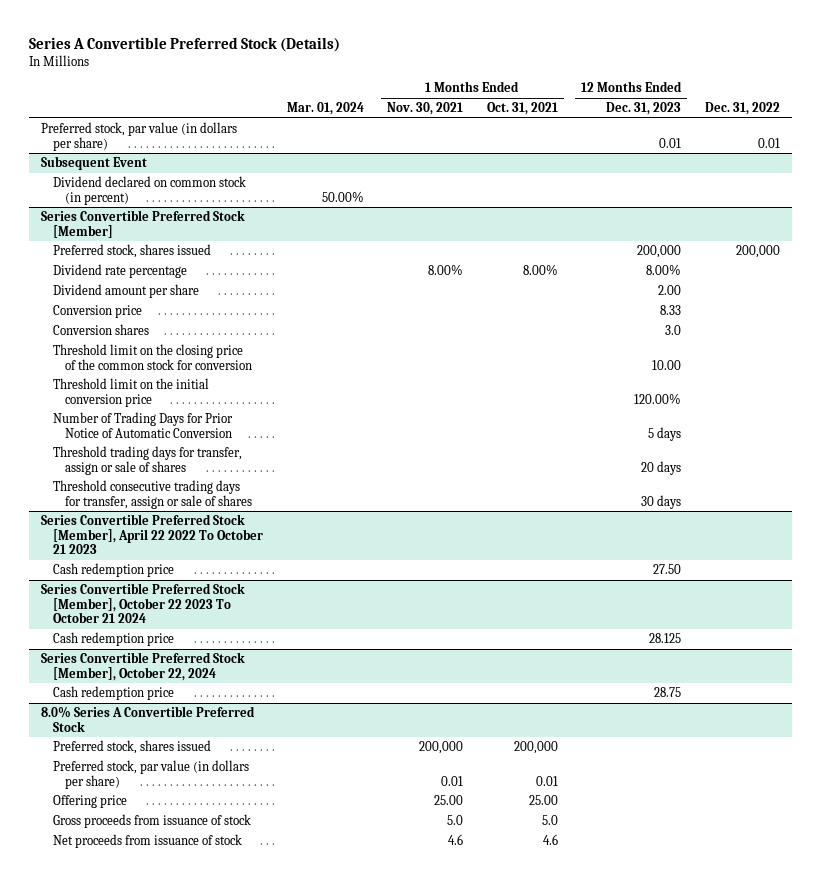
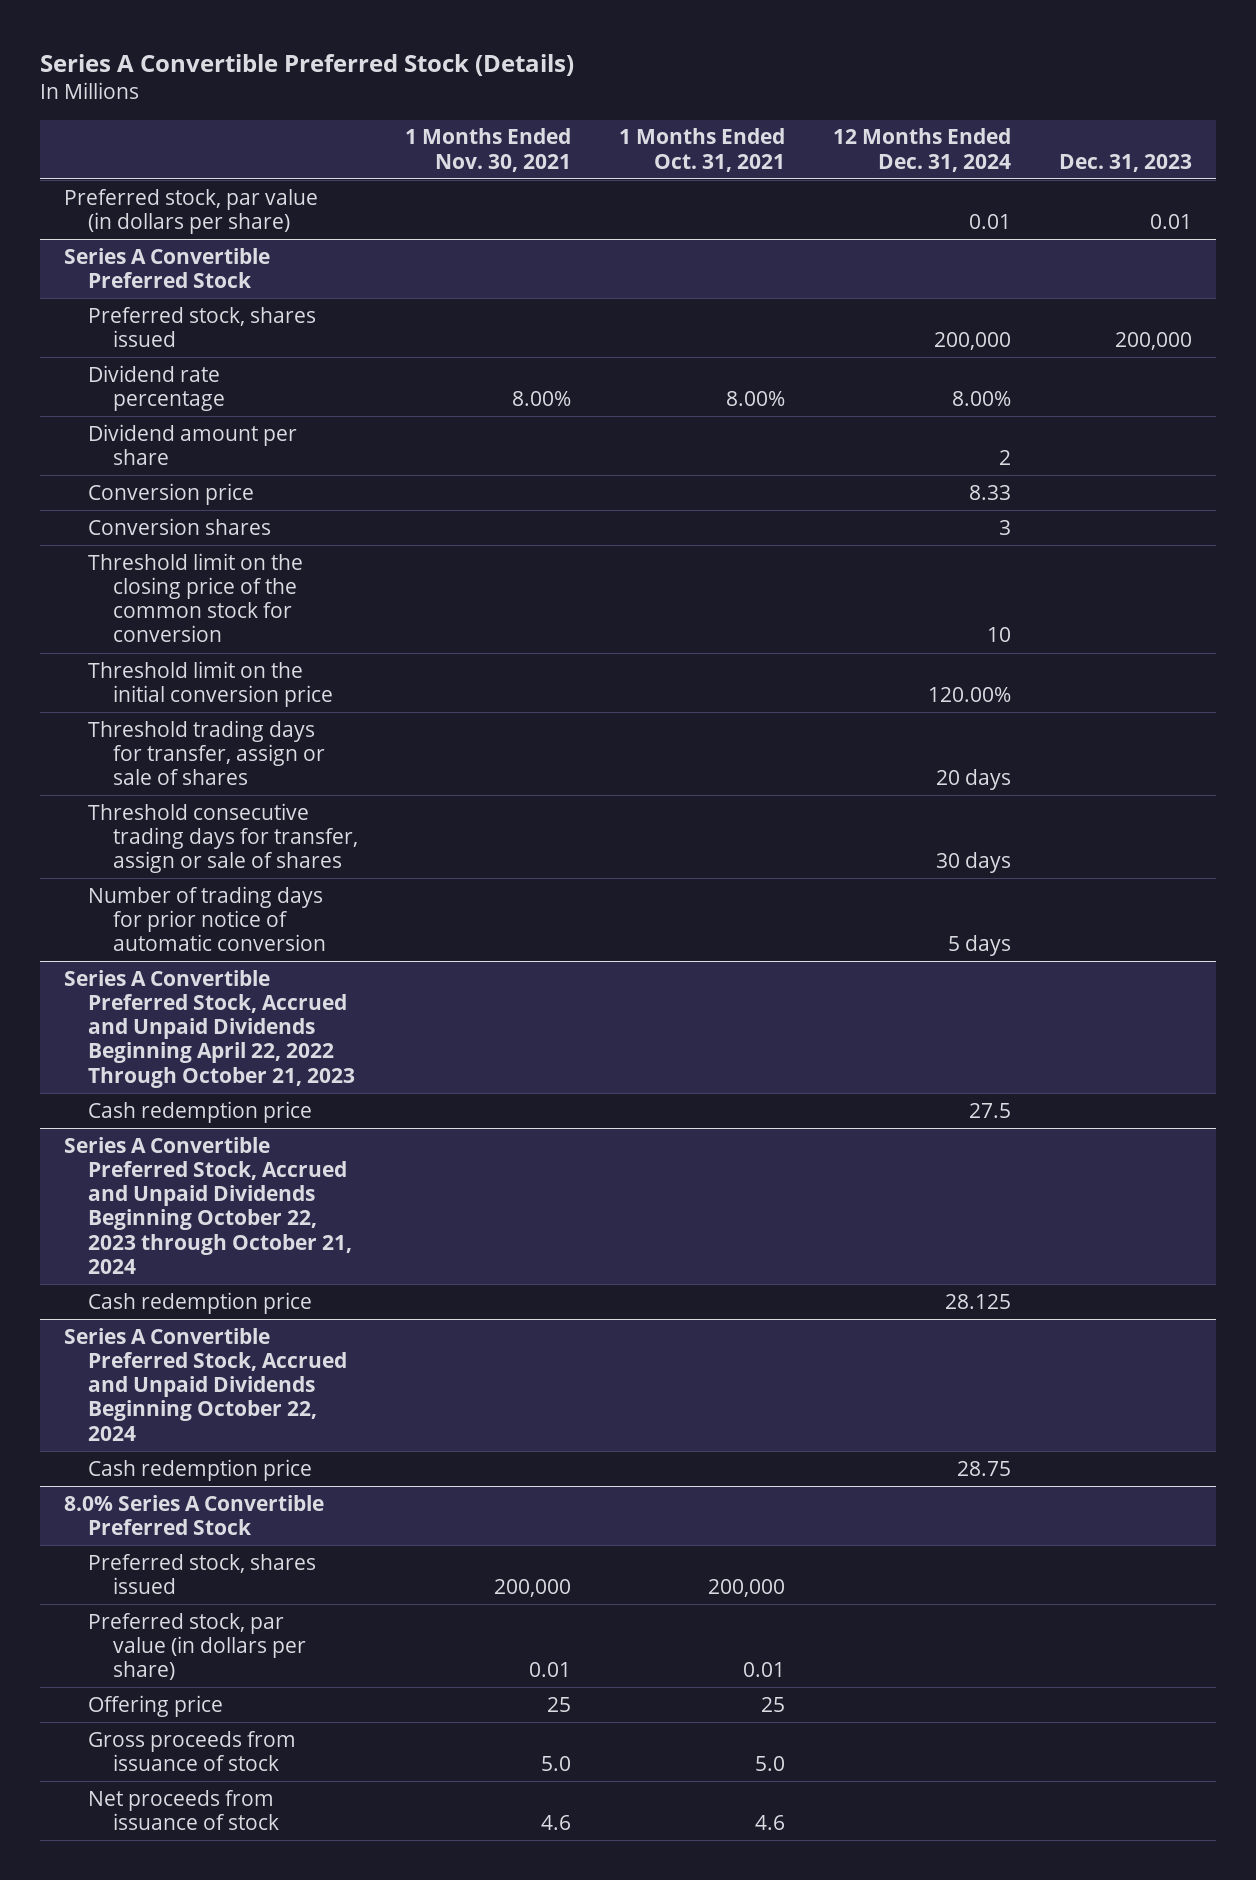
- | Mar. 01, 2024 | 1 Months Ended Nov. 30, 2021 | 1 Months Ended Oct. 31, 2021 | 12 Months Ended Dec. 31, 2023 | Dec. 31, 2022
+ | 1 Months Ended Nov. 30, 2021 | 1 Months Ended Oct. 31, 2021 | 12 Months Ended Dec. 31, 2024 | Dec. 31, 2023
- Subsequent Event
- Dividend declared on common stock (in percent) | 50.00% | | | |
- Series Convertible Preferred Stock [Member]
+ Series A Convertible Preferred Stock
- Number of Trading Days for Prior Notice of Automatic Conversion | | | | 5 days |
- Series Convertible Preferred Stock [Member], April 22 2022 To October 21 2023
+ Number of trading days for prior notice of automatic conversion | | | 5 days |
+ Series A Convertible Preferred Stock, Accrued and Unpaid Dividends Beginning April 22, 2022 Through October 21, 2023
- Series Convertible Preferred Stock [Member], October 22 2023 To October 21 2024
+ Series A Convertible Preferred Stock, Accrued and Unpaid Dividends Beginning October 22, 2023 through October 21, 2024
- Series Convertible Preferred Stock [Member], October 22, 2024
+ Series A Convertible Preferred Stock, Accrued and Unpaid Dividends Beginning October 22, 2024
@ 8.0% Series A Convertible Preferred Stock
- Offering price | | 25.00 | 25.00 | |
+ Offering price | 25 | 25 | |

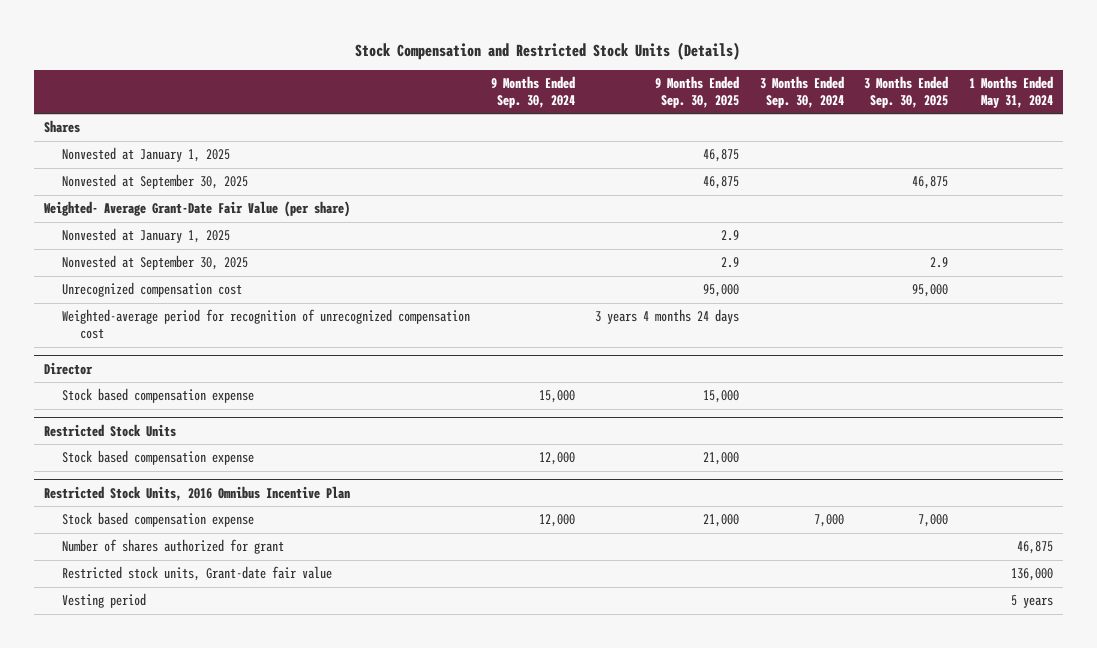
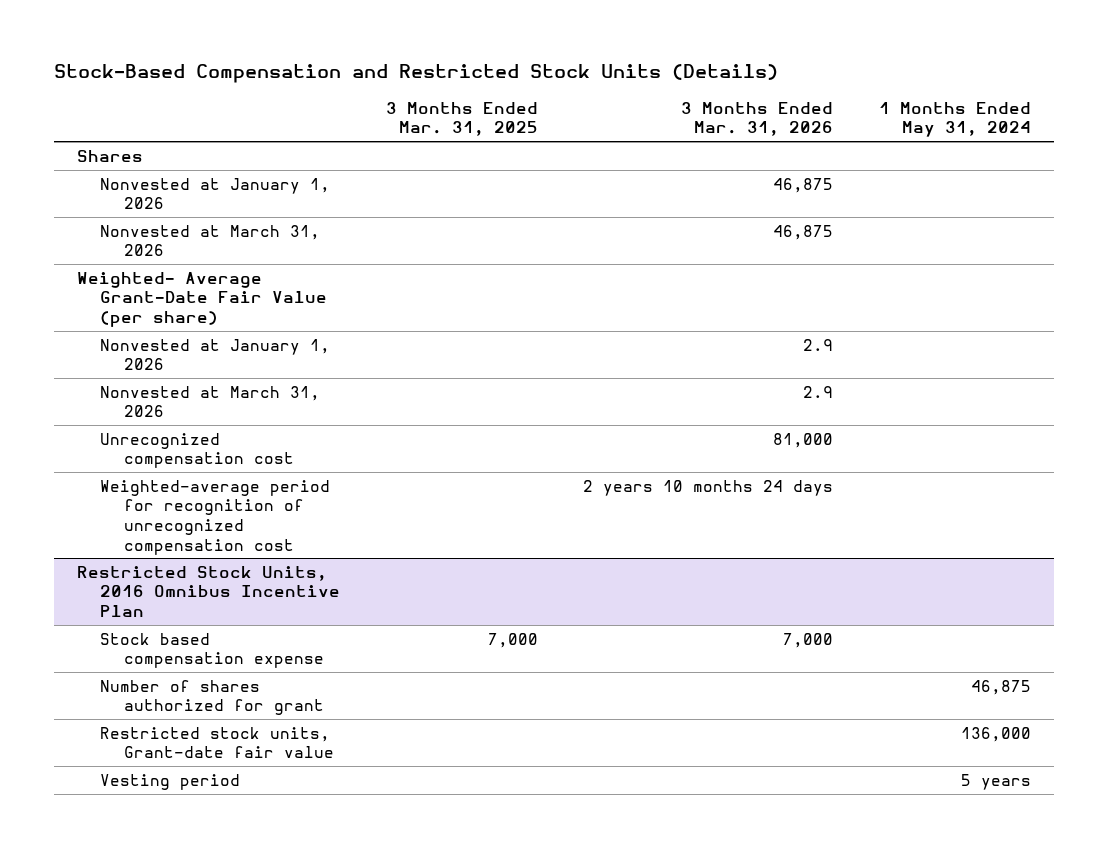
- Stock Compensation and Restricted Stock Units (Details)
+ Stock-Based Compensation and Restricted Stock Units (Details)
- | 9 Months Ended Sep. 30, 2024 | 9 Months Ended Sep. 30, 2025 | 3 Months Ended Sep. 30, 2024 | 3 Months Ended Sep. 30, 2025 | 1 Months Ended May 31, 2024
+ | 3 Months Ended Mar. 31, 2025 | 3 Months Ended Mar. 31, 2026 | 1 Months Ended May 31, 2024
- Nonvested at January 1, 2025 | | 46,875 | | |
- Nonvested at September 30, 2025 | | 46,875 | | 46,875 |
+ Nonvested at January 1, 2026 | | 46,875 |
+ Nonvested at March 31, 2026 | | 46,875 |
- Nonvested at January 1, 2025 | | 2.9 | | |
- Nonvested at September 30, 2025 | | 2.9 | | 2.9 |
+ Nonvested at January 1, 2026 | | 2.9 |
+ Nonvested at March 31, 2026 | | 2.9 |
- Director
- Stock based compensation expense | 15,000 | 15,000 | | |
- Restricted Stock Units
- Stock based compensation expense | 12,000 | 21,000 | | |

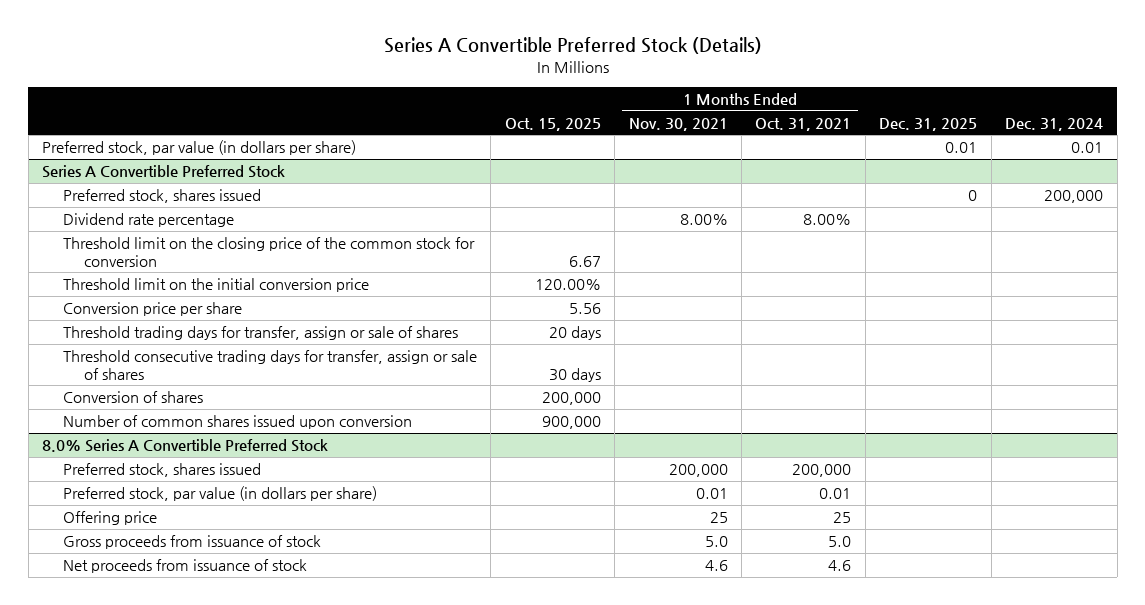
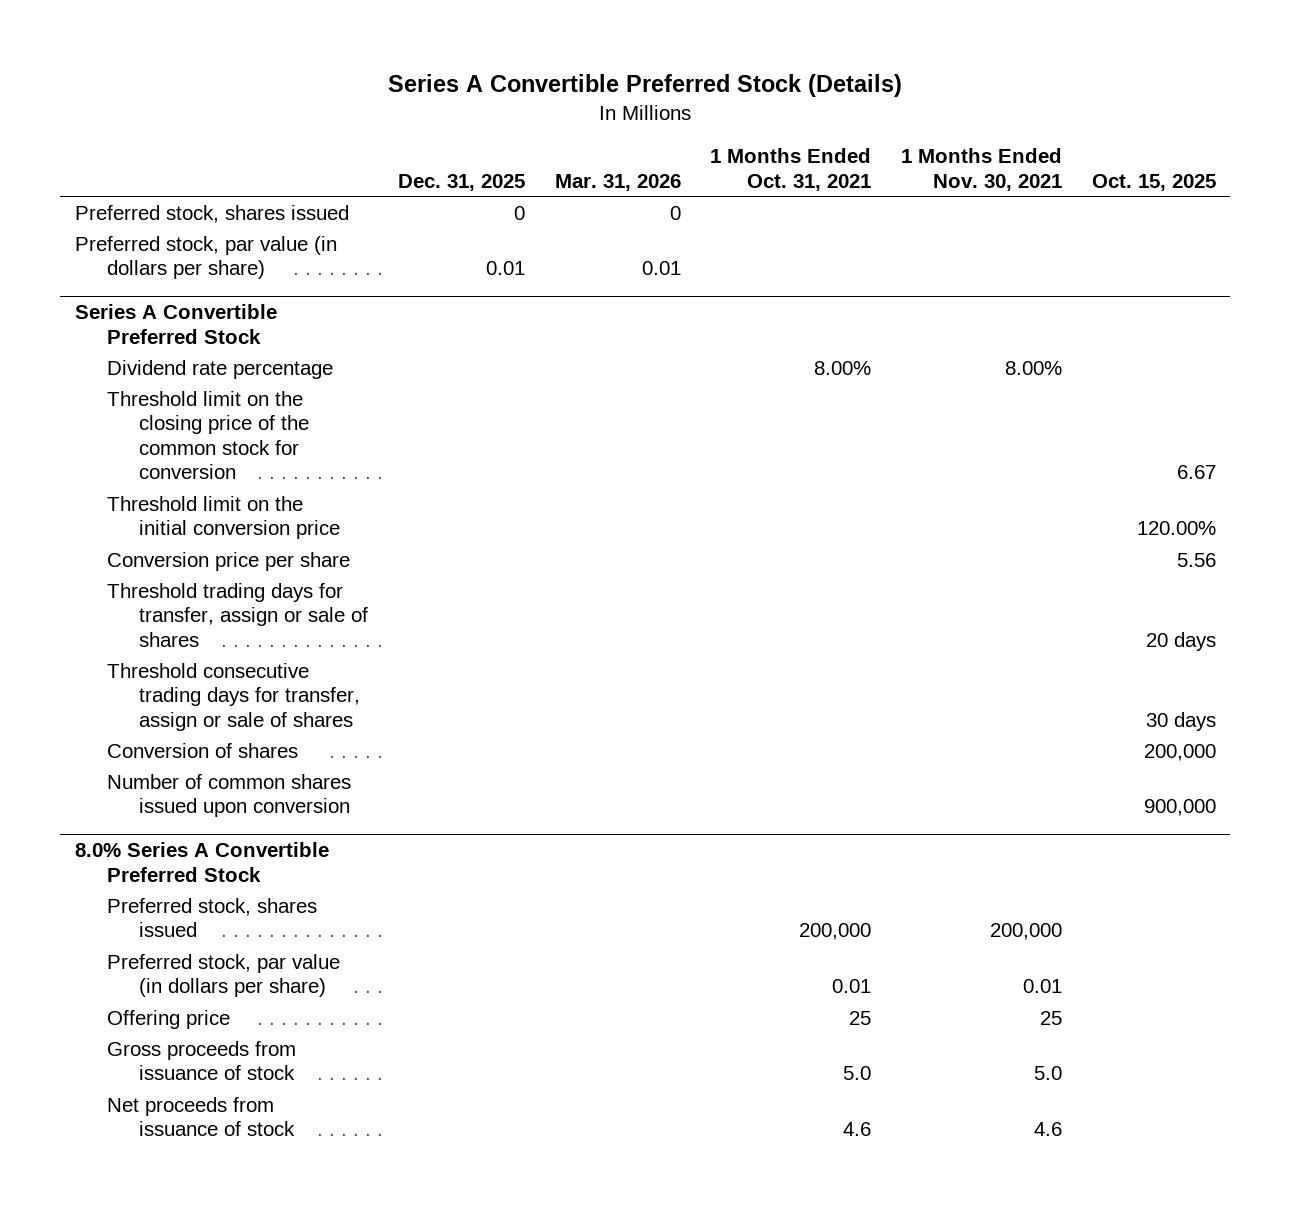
- | Oct. 15, 2025 | 1 Months Ended Nov. 30, 2021 | 1 Months Ended Oct. 31, 2021 | Dec. 31, 2025 | Dec. 31, 2024
+ | Dec. 31, 2025 | Mar. 31, 2026 | 1 Months Ended Oct. 31, 2021 | 1 Months Ended Nov. 30, 2021 | Oct. 15, 2025
+ Preferred stock, shares issued | 0 | 0 | | |
@ Series A Convertible Preferred Stock
- Preferred stock, shares issued | | | | 0 | 200,000

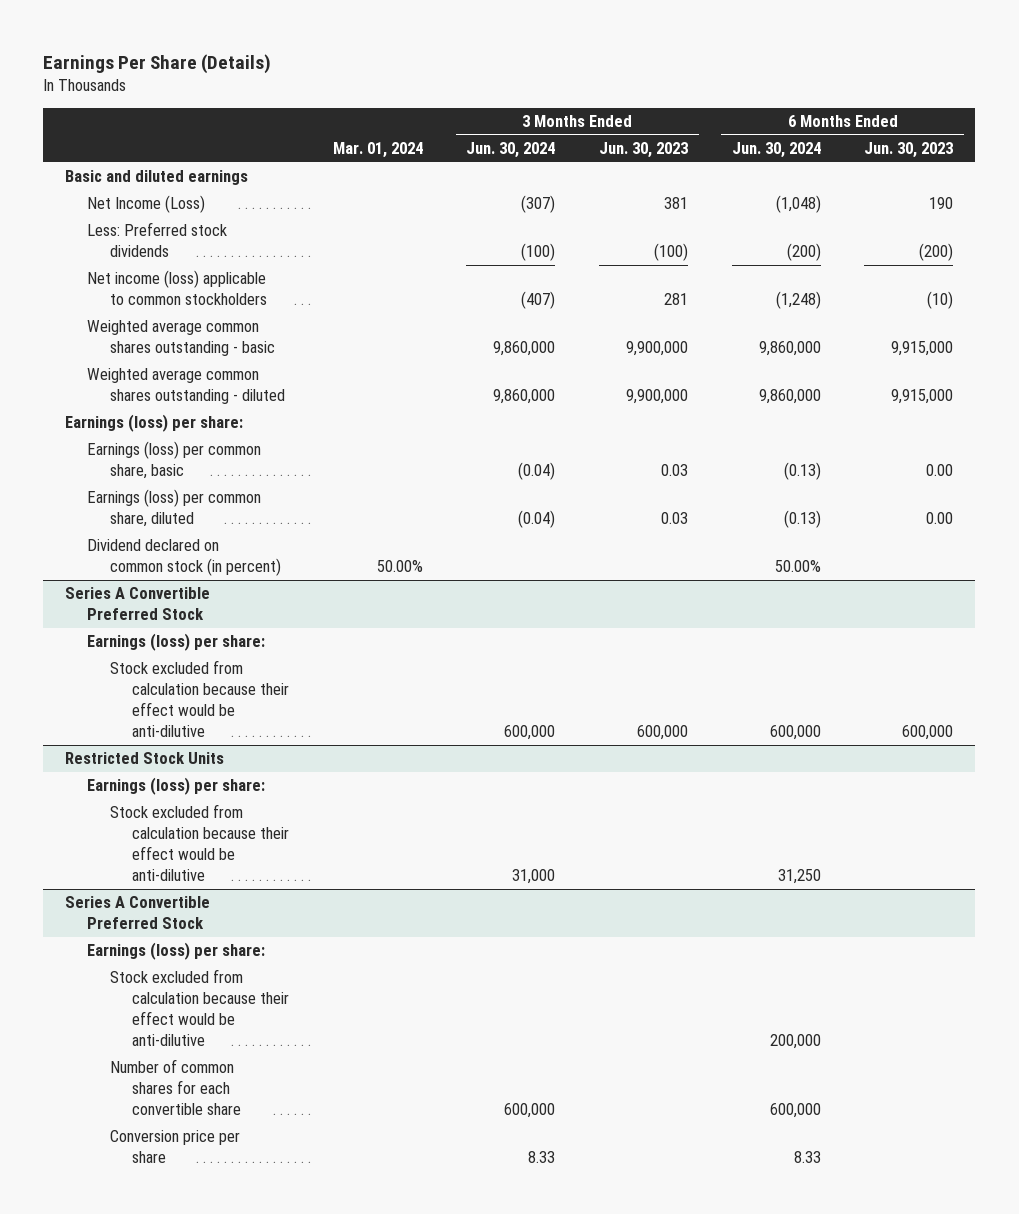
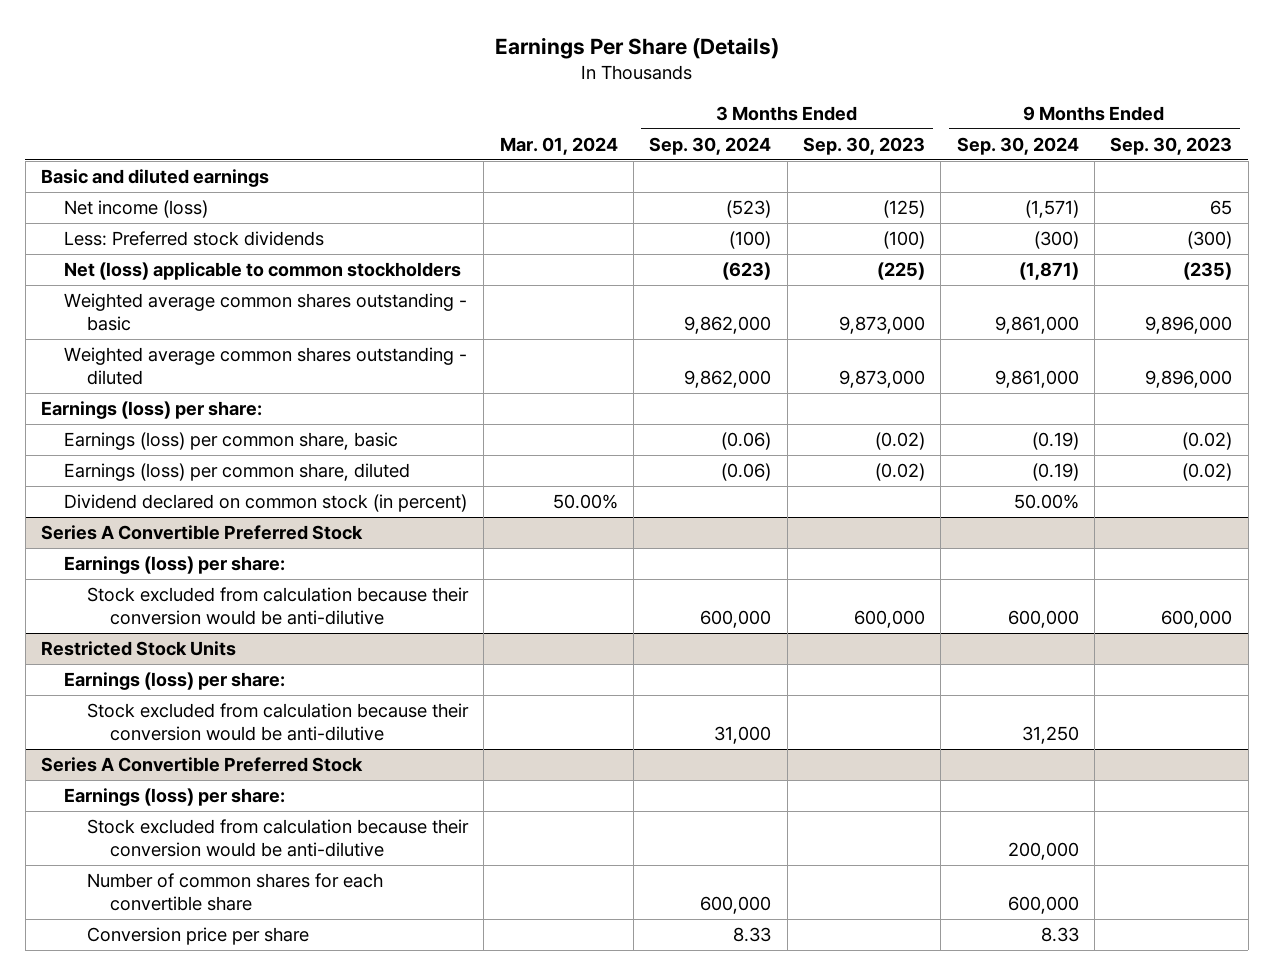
- | Mar. 01, 2024 | 3 Months Ended Jun. 30, 2024 | 3 Months Ended Jun. 30, 2023 | 6 Months Ended Jun. 30, 2024 | 6 Months Ended Jun. 30, 2023
+ | Mar. 01, 2024 | 3 Months Ended Sep. 30, 2024 | 3 Months Ended Sep. 30, 2023 | 9 Months Ended Sep. 30, 2024 | 9 Months Ended Sep. 30, 2023
- Net Income (Loss) | | (307) | 381 | (1,048) | 190
+ Net income (loss) | | (523) | (125) | (1,571) | 65
- Net income (loss) applicable to common stockholders | | (407) | 281 | (1,248) | (10)
+ Net (loss) applicable to common stockholders | | (623) | (225) | (1,871) | (235)
@ Series A Convertible Preferred Stock
- Stock excluded from calculation because their effect would be anti-dilutive | | 600,000 | 600,000 | 600,000 | 600,000
+ Stock excluded from calculation because their conversion would be anti-dilutive | | 600,000 | 600,000 | 600,000 | 600,000
@ Restricted Stock Units
- Stock excluded from calculation because their effect would be anti-dilutive | | 31,000 | | 31,250 |
+ Stock excluded from calculation because their conversion would be anti-dilutive | | 31,000 | | 31,250 |
@ Series A Convertible Preferred Stock
- Stock excluded from calculation because their effect would be anti-dilutive | | | | 200,000 |
+ Stock excluded from calculation because their conversion would be anti-dilutive | | | | 200,000 |

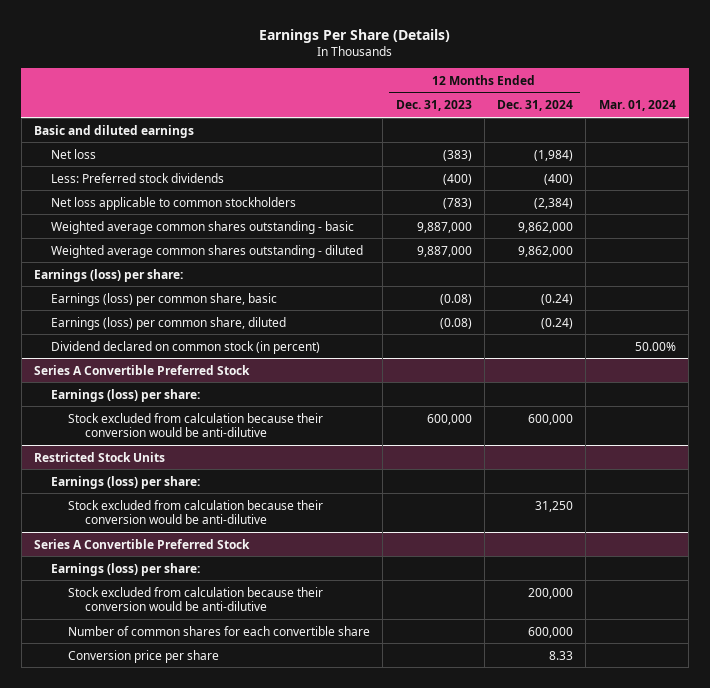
- | Mar. 01, 2024 | 3 Months Ended Sep. 30, 2024 | 3 Months Ended Sep. 30, 2023 | 9 Months Ended Sep. 30, 2024 | 9 Months Ended Sep. 30, 2023
+ | 12 Months Ended Dec. 31, 2023 | 12 Months Ended Dec. 31, 2024 | Mar. 01, 2024
- Net income (loss) | | (523) | (125) | (1,571) | 65
+ Net loss | (383) | (1,984) |
- Net (loss) applicable to common stockholders | | (623) | (225) | (1,871) | (235)
+ Net loss applicable to common stockholders | (783) | (2,384) |

